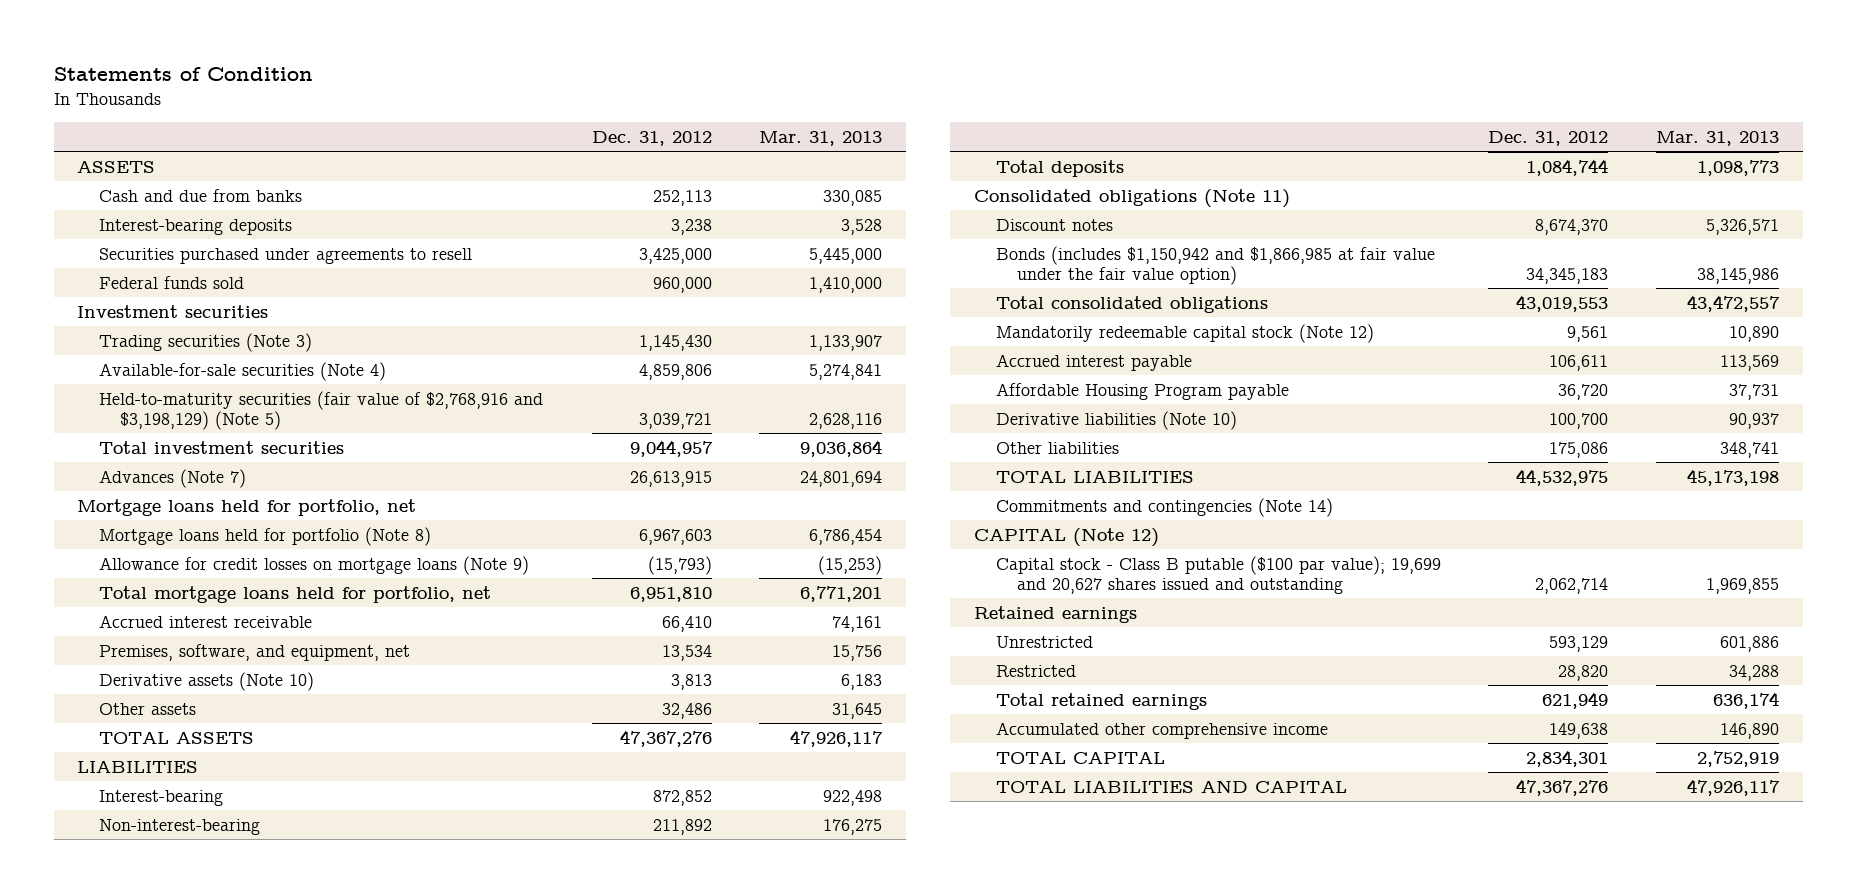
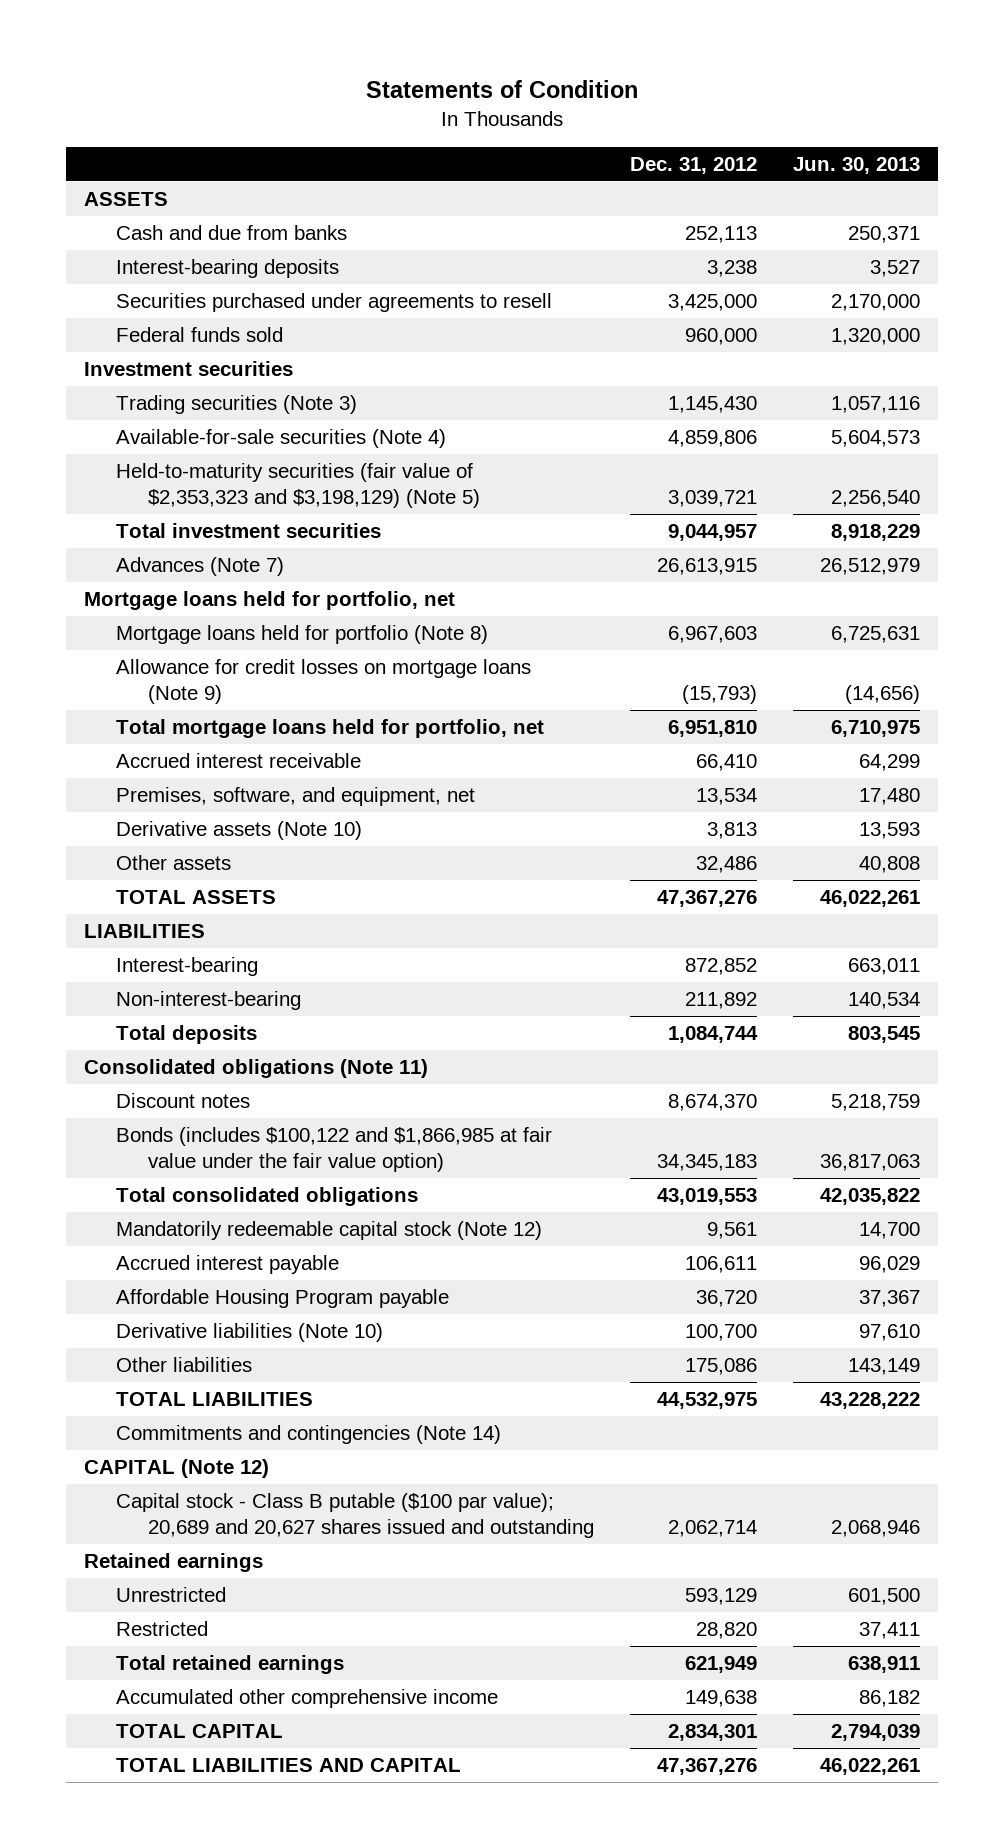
- | Dec. 31, 2012 | Mar. 31, 2013
+ | Dec. 31, 2012 | Jun. 30, 2013
- Held-to-maturity securities (fair value of $2,768,916 and $3,198,129) (Note 5) | 3,039,721 | 2,628,116
+ Held-to-maturity securities (fair value of $2,353,323 and $3,198,129) (Note 5) | 3,039,721 | 2,256,540
- Bonds (includes $1,150,942 and $1,866,985 at fair value under the fair value option) | 34,345,183 | 38,145,986
+ Bonds (includes $100,122 and $1,866,985 at fair value under the fair value option) | 34,345,183 | 36,817,063
- Capital stock - Class B putable ($100 par value); 19,699 and 20,627 shares issued and outstanding | 2,062,714 | 1,969,855
+ Capital stock - Class B putable ($100 par value); 20,689 and 20,627 shares issued and outstanding | 2,062,714 | 2,068,946

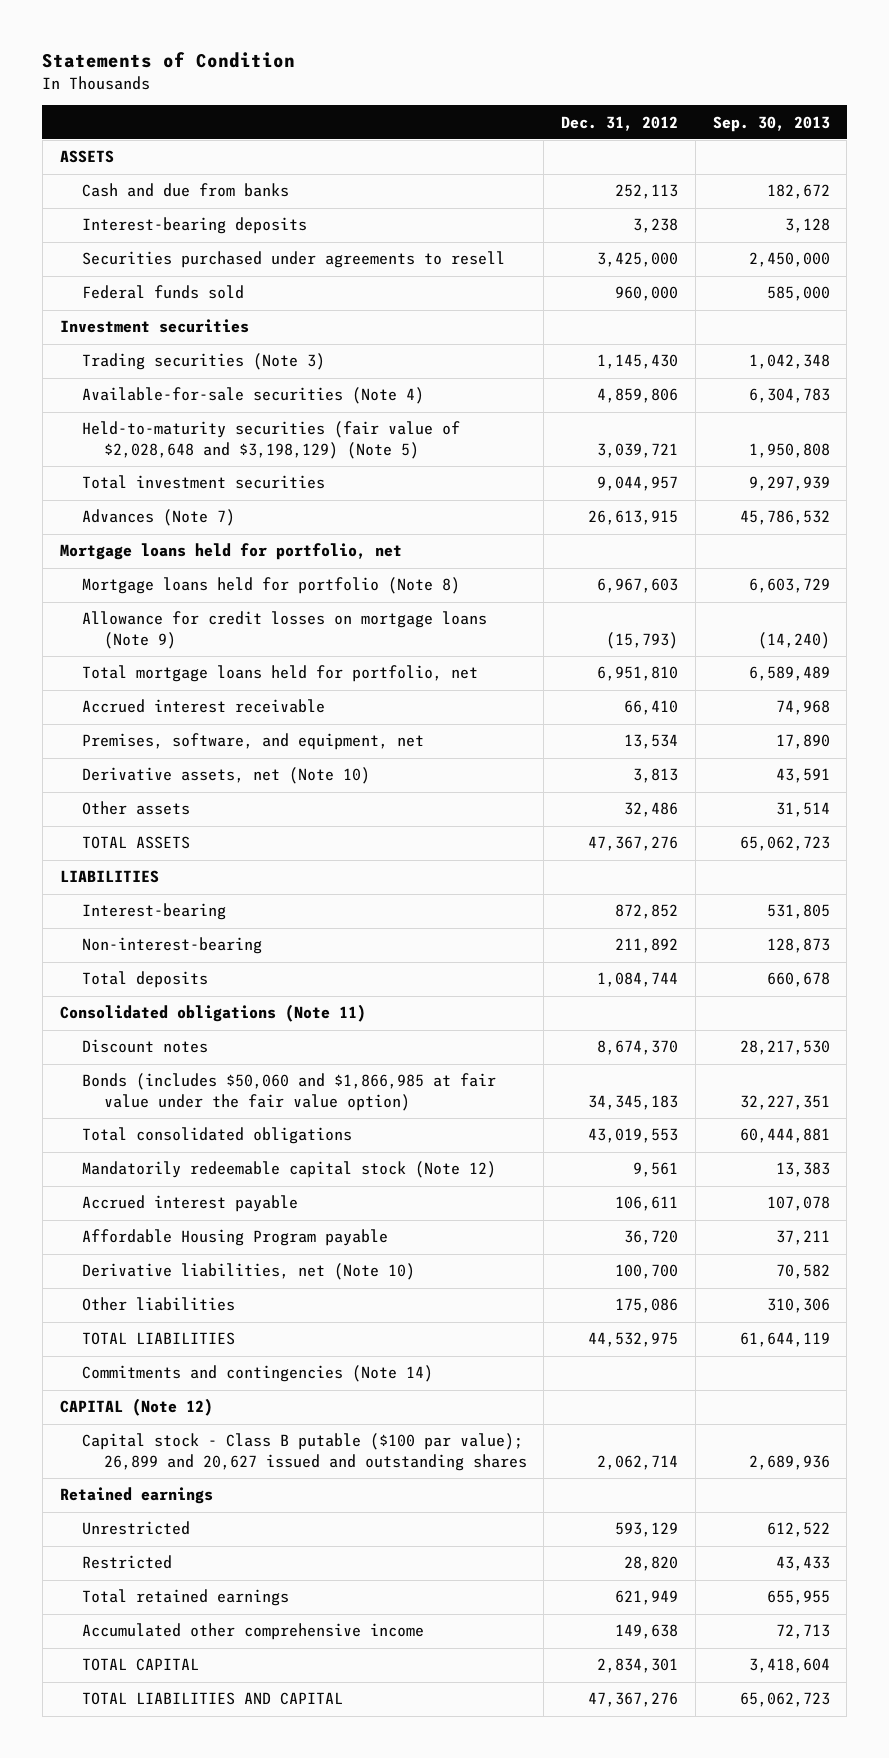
- | Dec. 31, 2012 | Jun. 30, 2013
+ | Dec. 31, 2012 | Sep. 30, 2013
- Held-to-maturity securities (fair value of $2,353,323 and $3,198,129) (Note 5) | 3,039,721 | 2,256,540
+ Held-to-maturity securities (fair value of $2,028,648 and $3,198,129) (Note 5) | 3,039,721 | 1,950,808
- Derivative assets (Note 10) | 3,813 | 13,593
+ Derivative assets, net (Note 10) | 3,813 | 43,591
- Bonds (includes $100,122 and $1,866,985 at fair value under the fair value option) | 34,345,183 | 36,817,063
+ Bonds (includes $50,060 and $1,866,985 at fair value under the fair value option) | 34,345,183 | 32,227,351
- Derivative liabilities (Note 10) | 100,700 | 97,610
+ Derivative liabilities, net (Note 10) | 100,700 | 70,582
- Capital stock - Class B putable ($100 par value); 20,689 and 20,627 shares issued and outstanding | 2,062,714 | 2,068,946
+ Capital stock - Class B putable ($100 par value); 26,899 and 20,627 issued and outstanding shares | 2,062,714 | 2,689,936

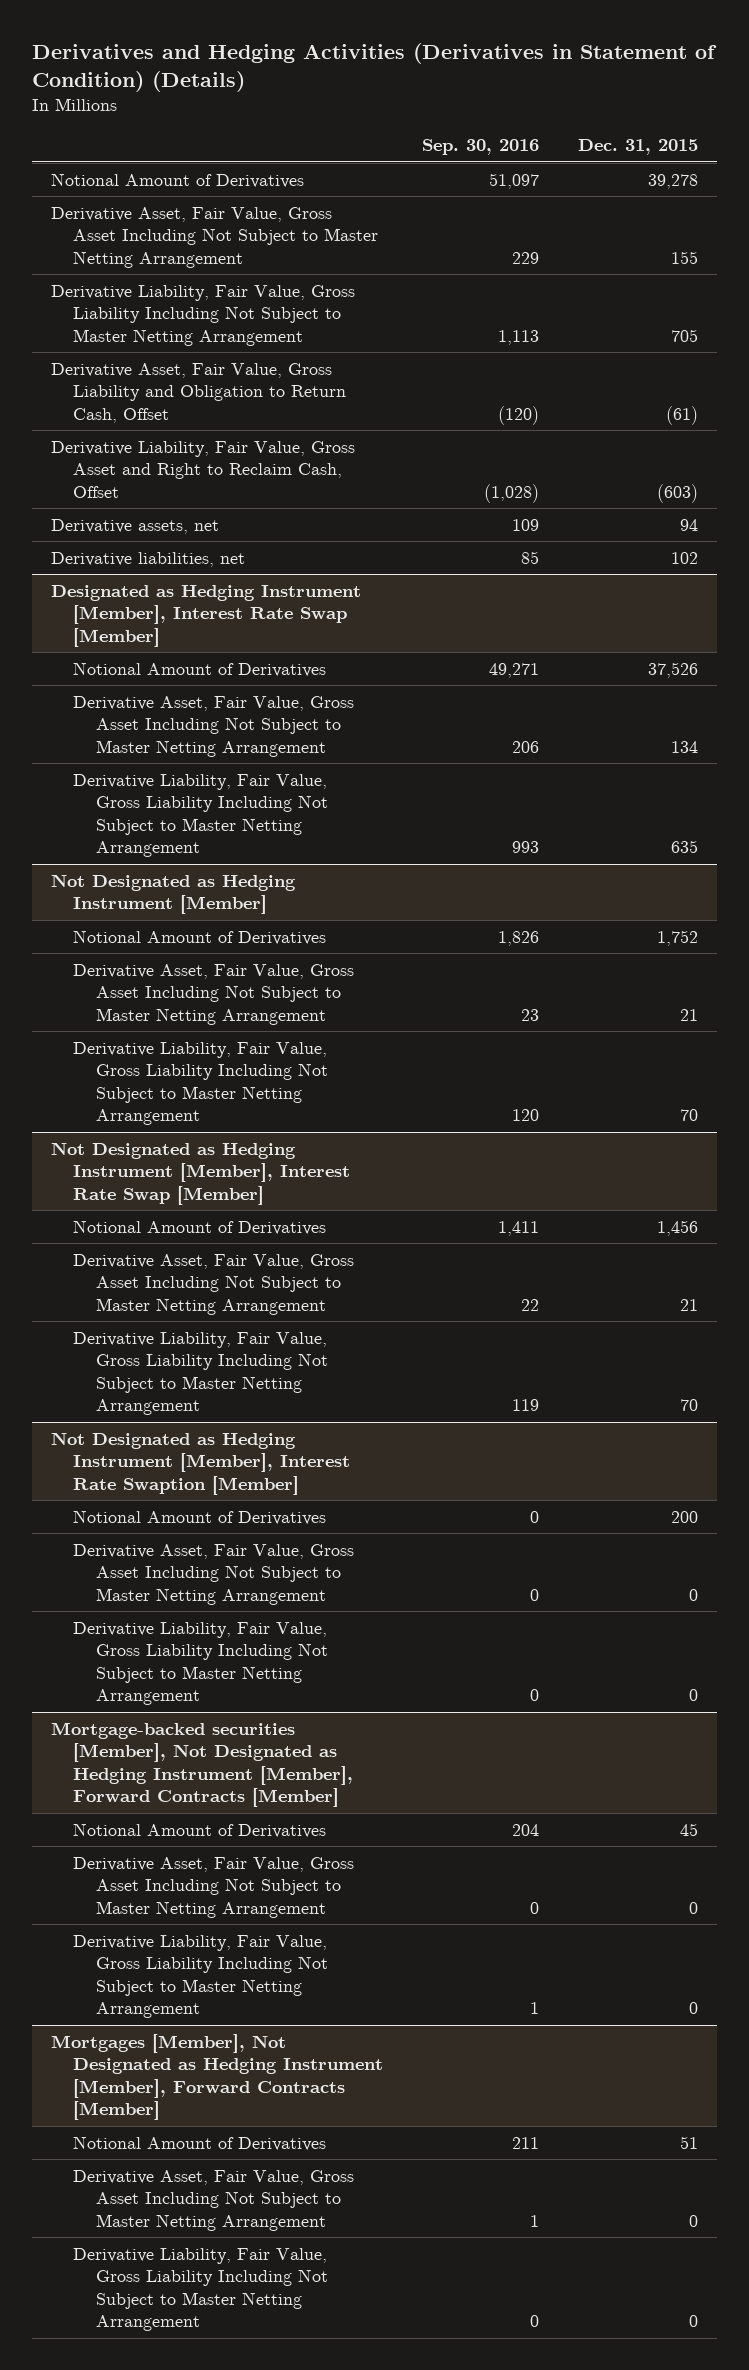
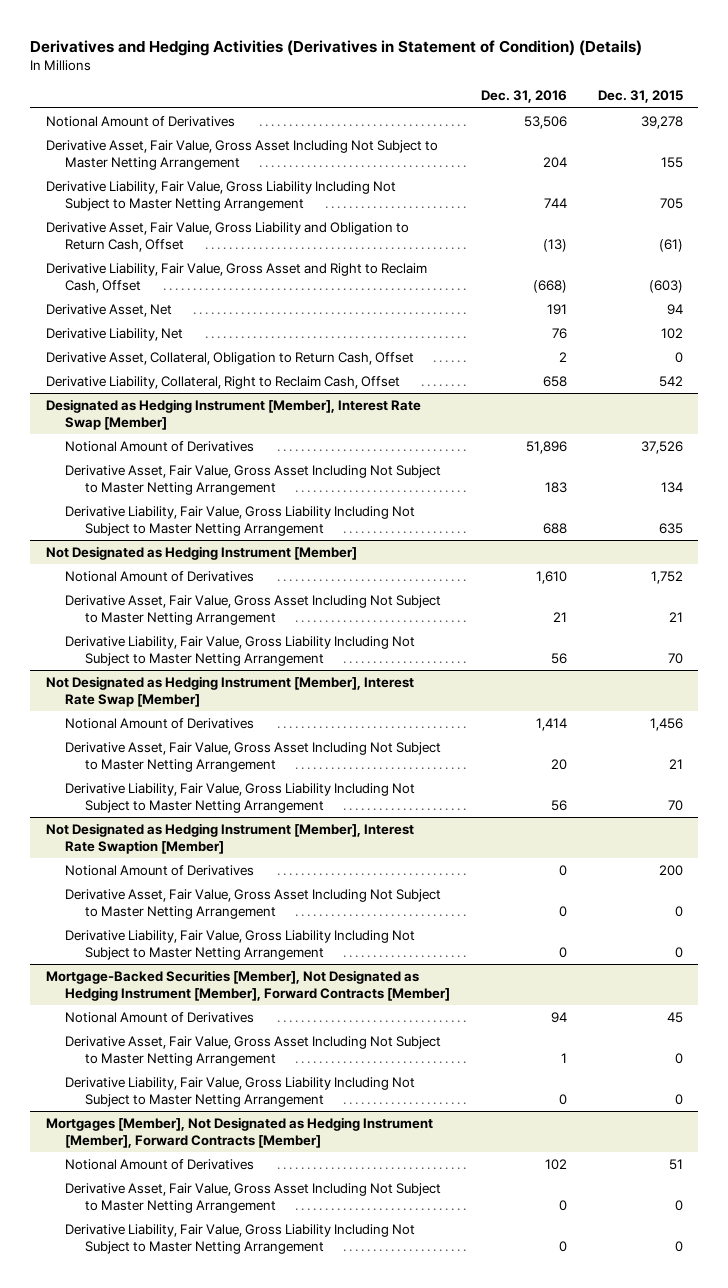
- | Sep. 30, 2016 | Dec. 31, 2015
+ | Dec. 31, 2016 | Dec. 31, 2015
- Derivative assets, net | 109 | 94
- Derivative liabilities, net | 85 | 102
+ Derivative Asset, Net | 191 | 94
+ Derivative Liability, Net | 76 | 102
+ Derivative Asset, Collateral, Obligation to Return Cash, Offset | 2 | 0
+ Derivative Liability, Collateral, Right to Reclaim Cash, Offset | 658 | 542
- Mortgage-backed securities [Member], Not Designated as Hedging Instrument [Member], Forward Contracts [Member]
+ Mortgage-Backed Securities [Member], Not Designated as Hedging Instrument [Member], Forward Contracts [Member]

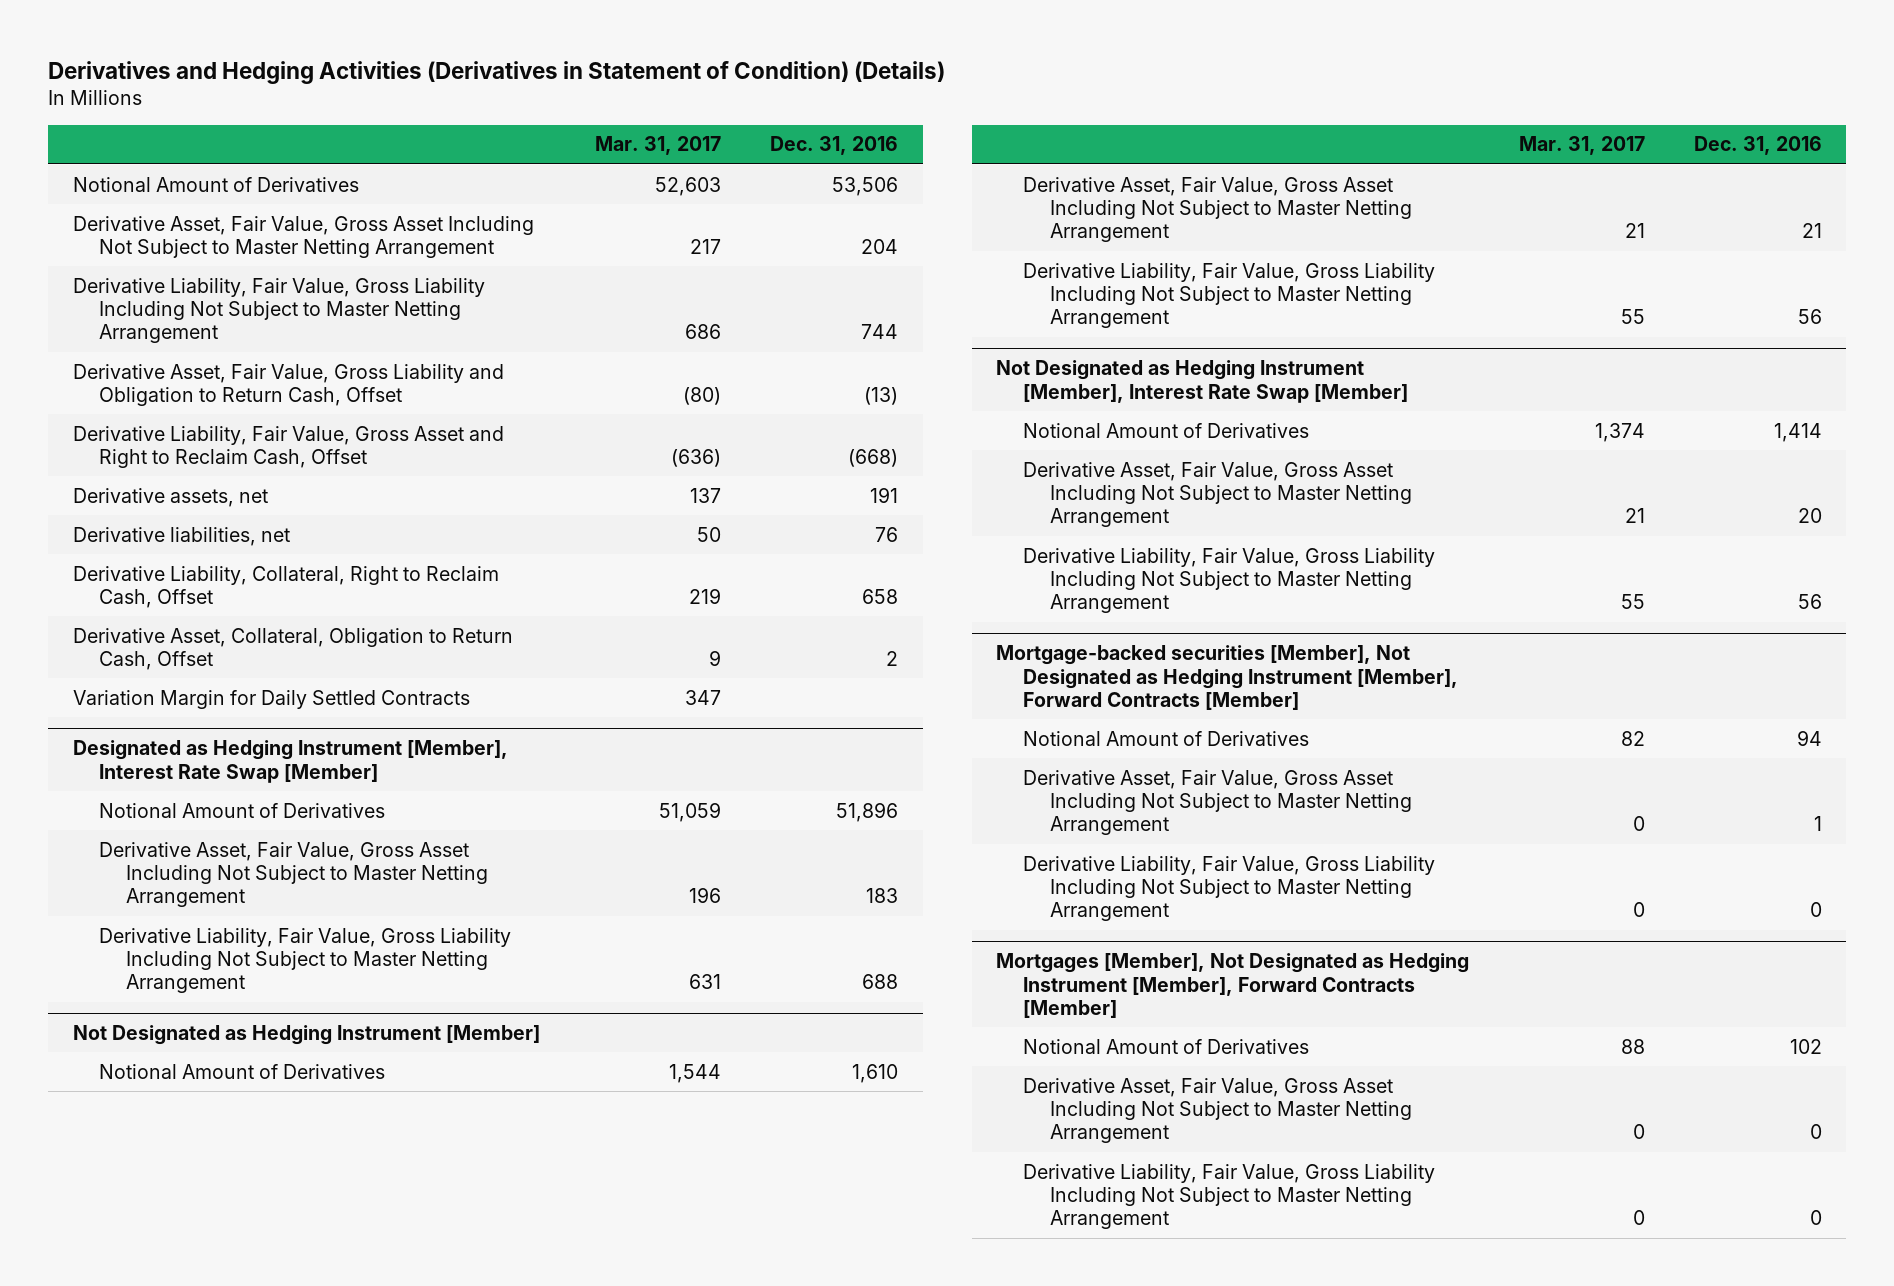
- | Dec. 31, 2016 | Dec. 31, 2015
+ | Mar. 31, 2017 | Dec. 31, 2016
- Derivative Asset, Net | 191 | 94
- Derivative Liability, Net | 76 | 102
+ Derivative assets, net | 137 | 191
+ Derivative liabilities, net | 50 | 76
moved down: Derivative Asset, Collateral, Obligation to Return Cash, Offset | 9 | 2
+ Variation Margin for Daily Settled Contracts | 347 |
- Not Designated as Hedging Instrument [Member], Interest Rate Swaption [Member]
- Notional Amount of Derivatives | 0 | 200
- Derivative Asset, Fair Value, Gross Asset Including Not Subject to Master Netting Arrangement | 0 | 0
- Derivative Liability, Fair Value, Gross Liability Including Not Subject to Master Netting Arrangement | 0 | 0
- Mortgage-Backed Securities [Member], Not Designated as Hedging Instrument [Member], Forward Contracts [Member]
+ Mortgage-backed securities [Member], Not Designated as Hedging Instrument [Member], Forward Contracts [Member]

